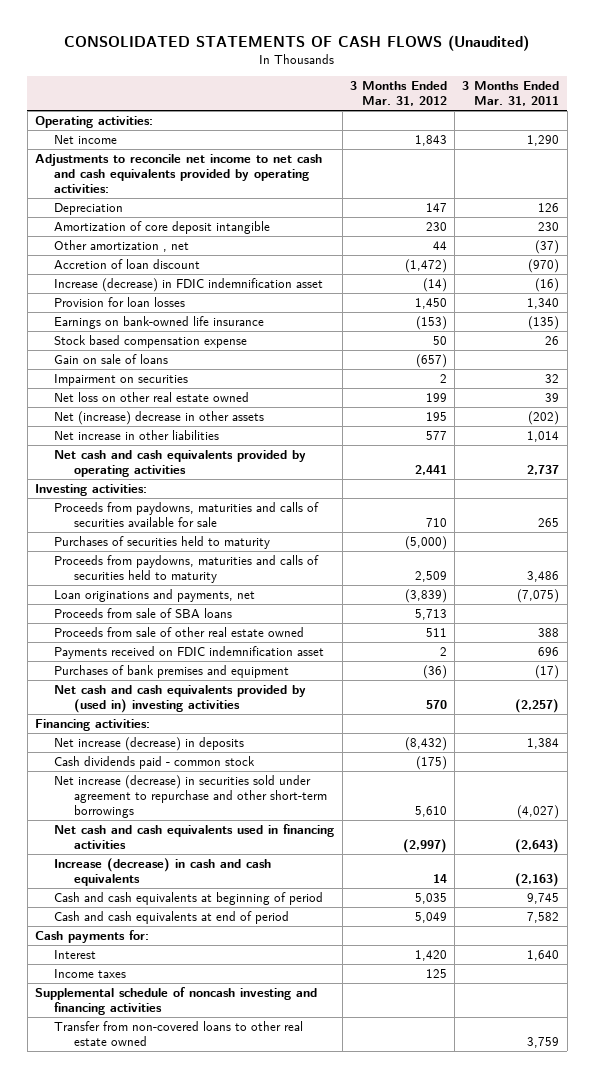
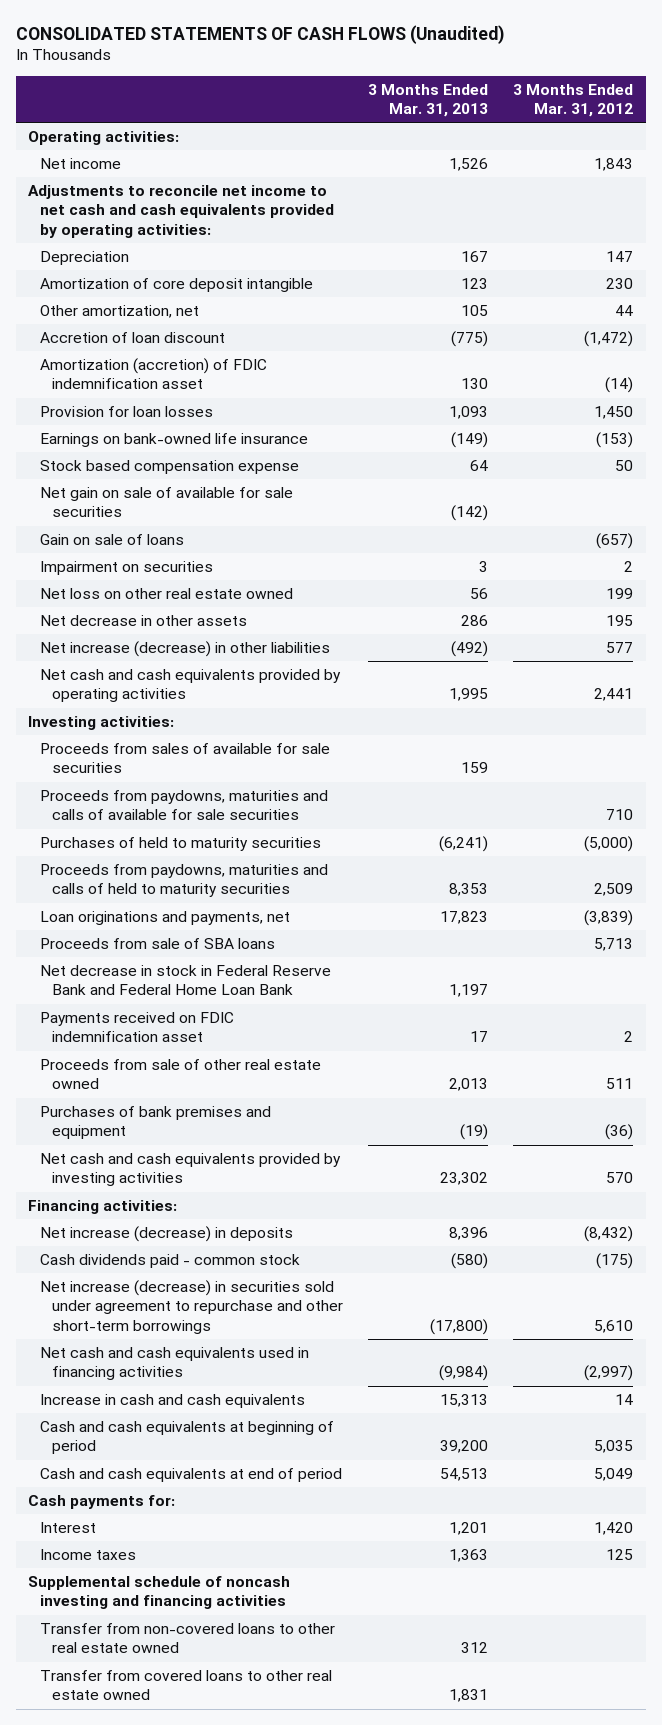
- | 3 Months Ended Mar. 31, 2012 | 3 Months Ended Mar. 31, 2011
+ | 3 Months Ended Mar. 31, 2013 | 3 Months Ended Mar. 31, 2012
- Other amortization , net | 44 | (37)
+ Other amortization, net | 105 | 44
- Increase (decrease) in FDIC indemnification asset | (14) | (16)
+ Amortization (accretion) of FDIC indemnification asset | 130 | (14)
+ Net gain on sale of available for sale securities | (142) |
- Net (increase) decrease in other assets | 195 | (202)
- Net increase in other liabilities | 577 | 1,014
+ Net decrease in other assets | 286 | 195
+ Net increase (decrease) in other liabilities | (492) | 577
- Proceeds from paydowns, maturities and calls of securities available for sale | 710 | 265
- Purchases of securities held to maturity | (5,000) |
- Proceeds from paydowns, maturities and calls of securities held to maturity | 2,509 | 3,486
+ Proceeds from sales of available for sale securities | 159 |
+ Proceeds from paydowns, maturities and calls of available for sale securities | | 710
+ Purchases of held to maturity securities | (6,241) | (5,000)
+ Proceeds from paydowns, maturities and calls of held to maturity securities | 8,353 | 2,509
+ Net decrease in stock in Federal Reserve Bank and Federal Home Loan Bank | 1,197 |
moved down: Proceeds from sale of other real estate owned | 2,013 | 511
- Net cash and cash equivalents provided by (used in) investing activities | 570 | (2,257)
+ Net cash and cash equivalents provided by investing activities | 23,302 | 570
- Increase (decrease) in cash and cash equivalents | 14 | (2,163)
+ Increase in cash and cash equivalents | 15,313 | 14
+ Transfer from covered loans to other real estate owned | 1,831 |

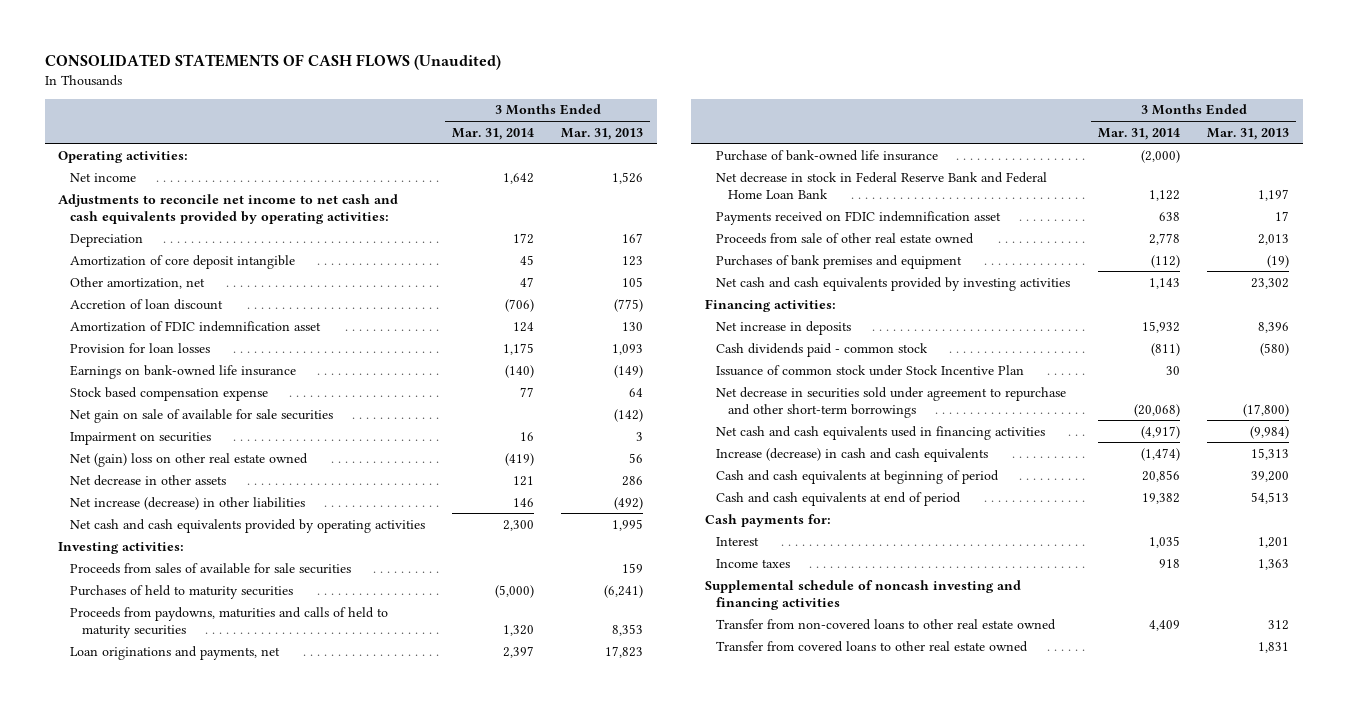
- | 3 Months Ended Mar. 31, 2013 | 3 Months Ended Mar. 31, 2012
+ | 3 Months Ended Mar. 31, 2014 | 3 Months Ended Mar. 31, 2013
- Amortization (accretion) of FDIC indemnification asset | 130 | (14)
+ Amortization of FDIC indemnification asset | 124 | 130
- Gain on sale of loans | | (657)
- Net loss on other real estate owned | 56 | 199
+ Net (gain) loss on other real estate owned | (419) | 56
- Proceeds from paydowns, maturities and calls of available for sale securities | | 710
- Proceeds from sale of SBA loans | | 5,713
+ Purchase of bank-owned life insurance | (2,000) |
- Net increase (decrease) in deposits | 8,396 | (8,432)
+ Net increase in deposits | 15,932 | 8,396
- Net increase (decrease) in securities sold under agreement to repurchase and other short-term borrowings | (17,800) | 5,610
+ Issuance of common stock under Stock Incentive Plan | 30 |
+ Net decrease in securities sold under agreement to repurchase and other short-term borrowings | (20,068) | (17,800)
- Increase in cash and cash equivalents | 15,313 | 14
+ Increase (decrease) in cash and cash equivalents | (1,474) | 15,313

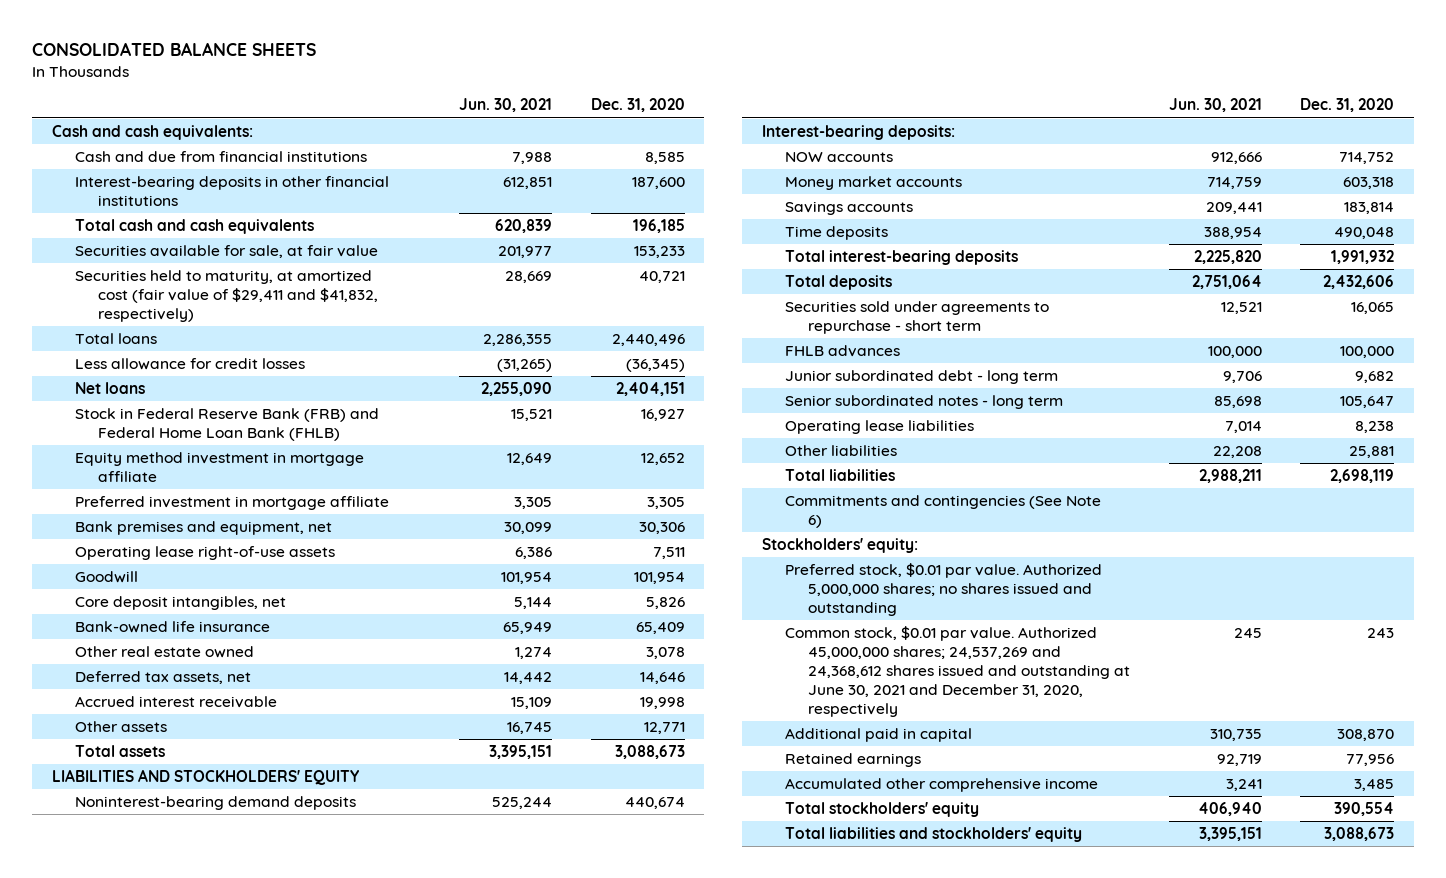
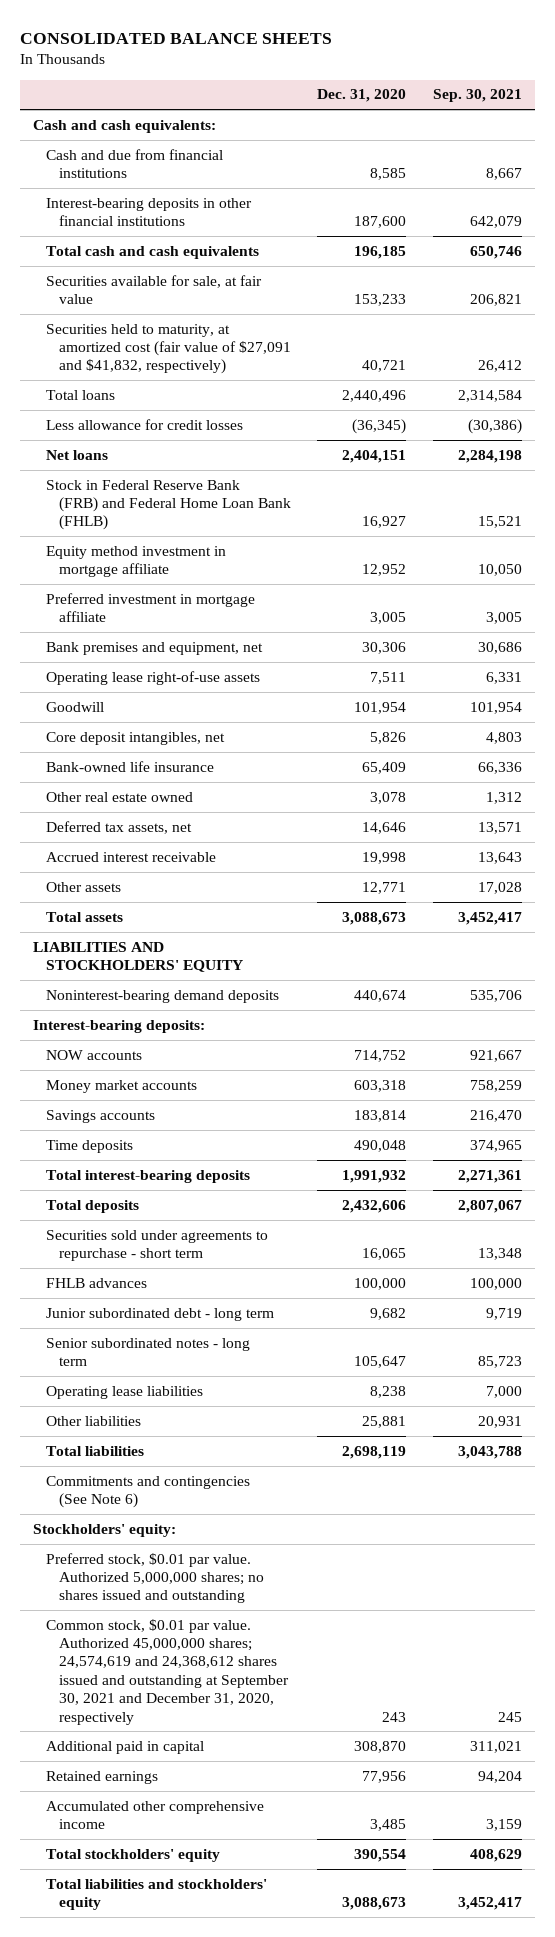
- | Jun. 30, 2021 | Dec. 31, 2020
+ | Dec. 31, 2020 | Sep. 30, 2021
- Securities held to maturity, at amortized cost (fair value of $29,411 and $41,832, respectively) | 28,669 | 40,721
+ Securities held to maturity, at amortized cost (fair value of $27,091 and $41,832, respectively) | 40,721 | 26,412
- Equity method investment in mortgage affiliate | 12,649 | 12,652
- Preferred investment in mortgage affiliate | 3,305 | 3,305
+ Equity method investment in mortgage affiliate | 12,952 | 10,050
+ Preferred investment in mortgage affiliate | 3,005 | 3,005
- Common stock, $0.01 par value. Authorized 45,000,000 shares; 24,537,269 and 24,368,612 shares issued and outstanding at June 30, 2021 and December 31, 2020, respectively | 245 | 243
+ Common stock, $0.01 par value. Authorized 45,000,000 shares; 24,574,619 and 24,368,612 shares issued and outstanding at September 30, 2021 and December 31, 2020, respectively | 243 | 245

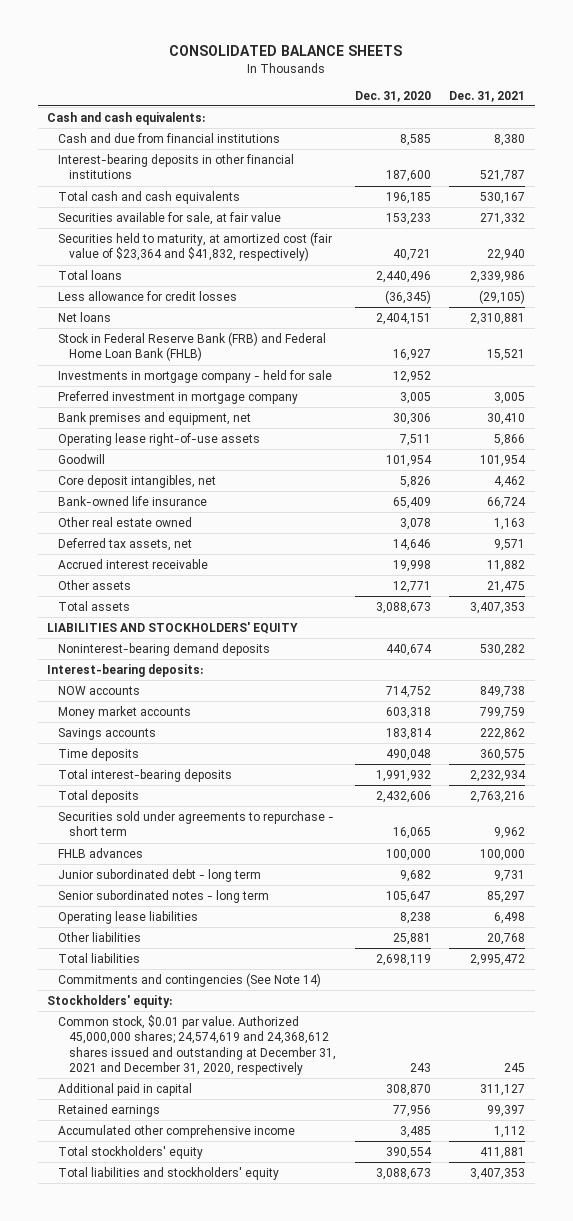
- | Dec. 31, 2020 | Sep. 30, 2021
+ | Dec. 31, 2020 | Dec. 31, 2021
- Securities held to maturity, at amortized cost (fair value of $27,091 and $41,832, respectively) | 40,721 | 26,412
+ Securities held to maturity, at amortized cost (fair value of $23,364 and $41,832, respectively) | 40,721 | 22,940
- Equity method investment in mortgage affiliate | 12,952 | 10,050
- Preferred investment in mortgage affiliate | 3,005 | 3,005
+ Investments in mortgage company - held for sale | 12,952 |
+ Preferred investment in mortgage company | 3,005 | 3,005
- Commitments and contingencies (See Note 6)
+ Commitments and contingencies (See Note 14)
- Preferred stock, $0.01 par value. Authorized 5,000,000 shares; no shares issued and outstanding
- Common stock, $0.01 par value. Authorized 45,000,000 shares; 24,574,619 and 24,368,612 shares issued and outstanding at September 30, 2021 and December 31, 2020, respectively | 243 | 245
+ Common stock, $0.01 par value. Authorized 45,000,000 shares; 24,574,619 and 24,368,612 shares issued and outstanding at December 31, 2021 and December 31, 2020, respectively | 243 | 245

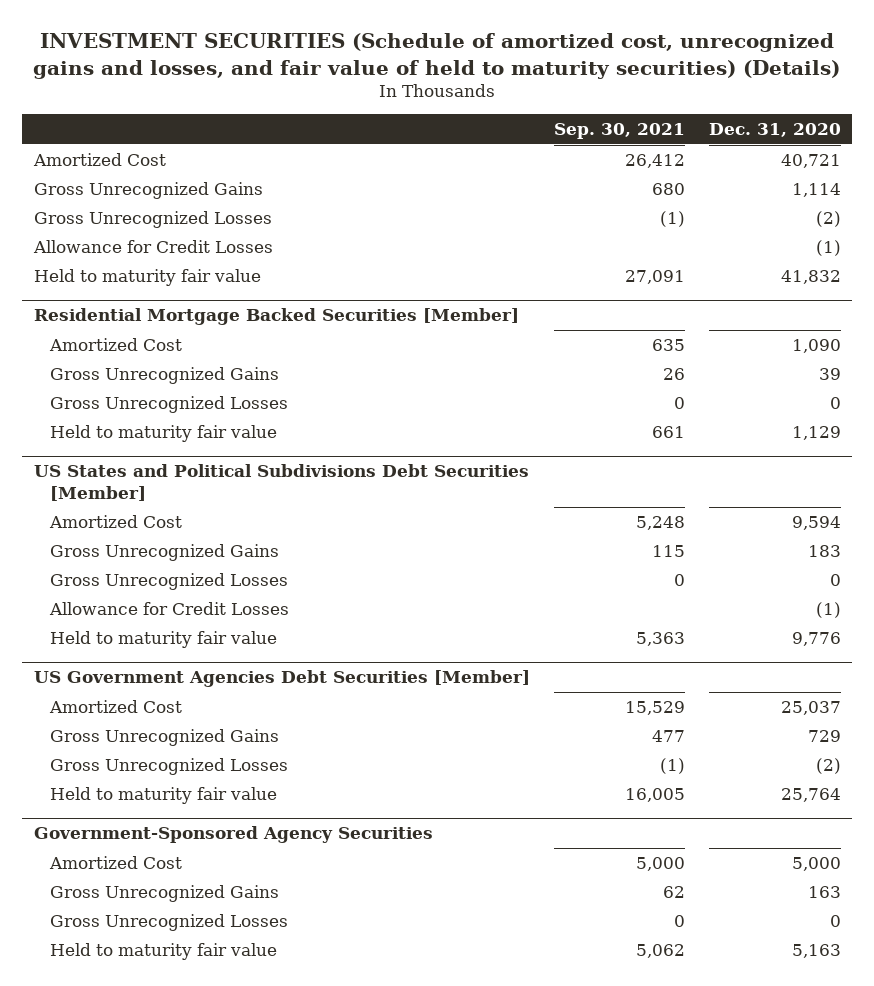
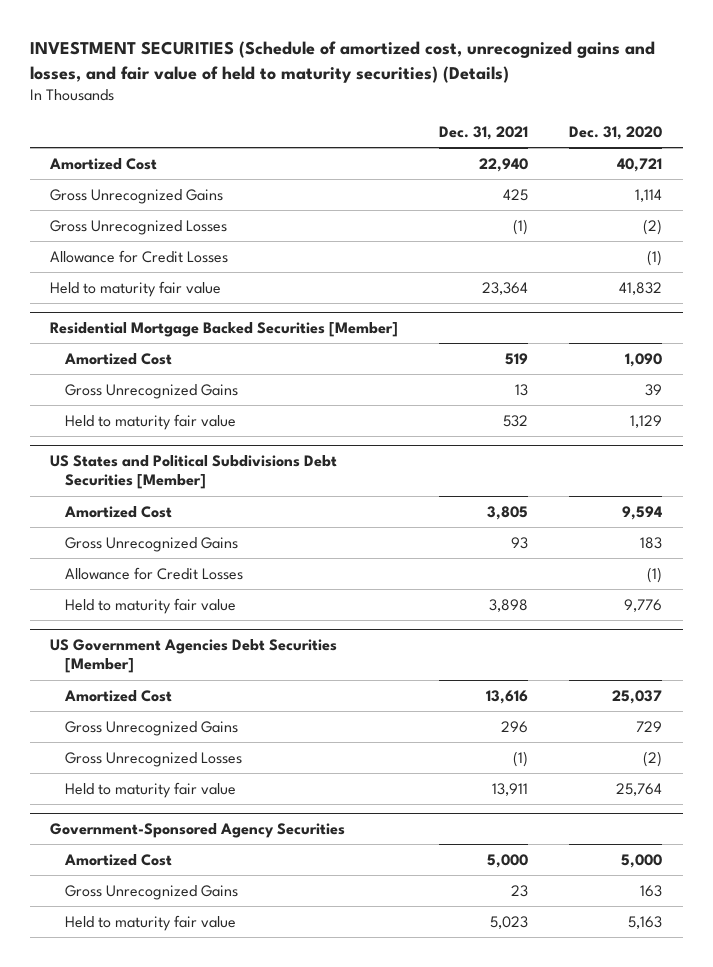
- | Sep. 30, 2021 | Dec. 31, 2020
+ | Dec. 31, 2021 | Dec. 31, 2020
@ Residential Mortgage Backed Securities [Member]
- Gross Unrecognized Losses | 0 | 0
@ US States and Political Subdivisions Debt Securities [Member]
- Gross Unrecognized Losses | 0 | 0
@ Government-Sponsored Agency Securities
- Gross Unrecognized Losses | 0 | 0

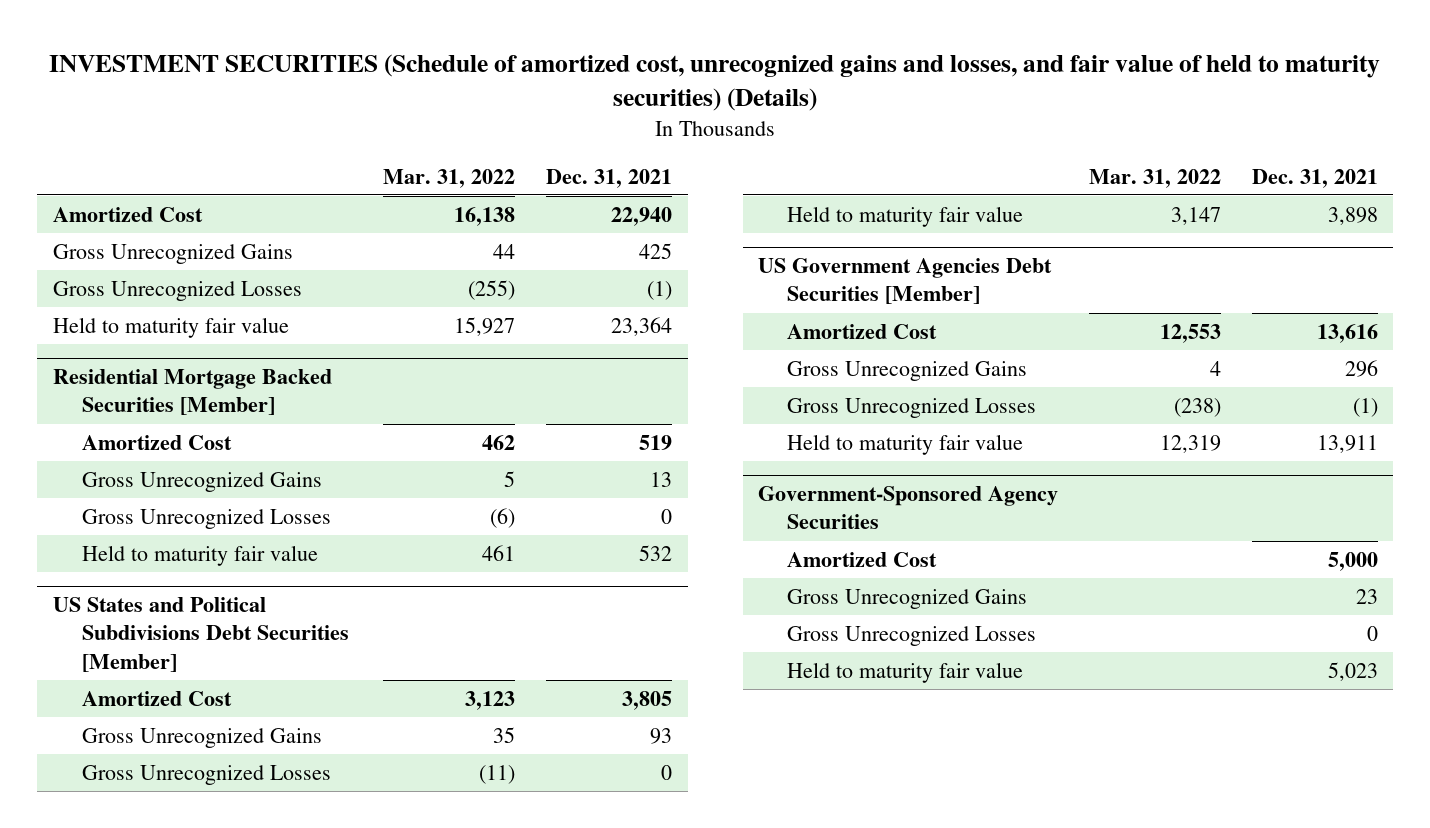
- | Dec. 31, 2021 | Dec. 31, 2020
+ | Mar. 31, 2022 | Dec. 31, 2021
- Allowance for Credit Losses | | (1)
@ Residential Mortgage Backed Securities [Member]
+ Gross Unrecognized Losses | (6) | 0
@ US States and Political Subdivisions Debt Securities [Member]
- Allowance for Credit Losses | | (1)
+ Gross Unrecognized Losses | (11) | 0
@ Government-Sponsored Agency Securities
+ Gross Unrecognized Losses | | 0

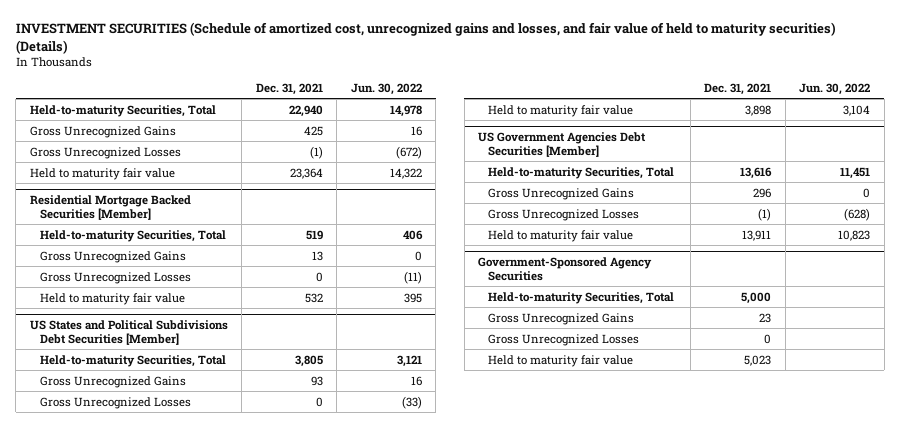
- | Mar. 31, 2022 | Dec. 31, 2021
+ | Dec. 31, 2021 | Jun. 30, 2022
- Amortized Cost | 16,138 | 22,940
+ Held-to-maturity Securities, Total | 22,940 | 14,978
@ Residential Mortgage Backed Securities [Member]
- Amortized Cost | 462 | 519
+ Held-to-maturity Securities, Total | 519 | 406
@ US States and Political Subdivisions Debt Securities [Member]
- Amortized Cost | 3,123 | 3,805
+ Held-to-maturity Securities, Total | 3,805 | 3,121
@ US Government Agencies Debt Securities [Member]
- Amortized Cost | 12,553 | 13,616
+ Held-to-maturity Securities, Total | 13,616 | 11,451
@ Government-Sponsored Agency Securities
- Amortized Cost | | 5,000
+ Held-to-maturity Securities, Total | 5,000 |

